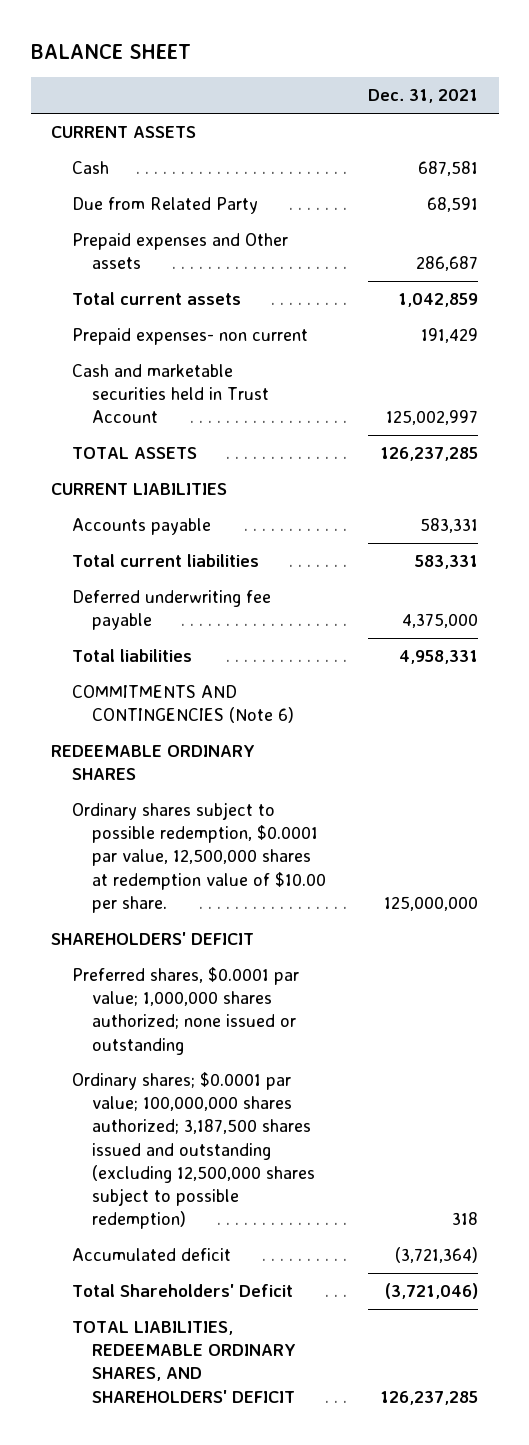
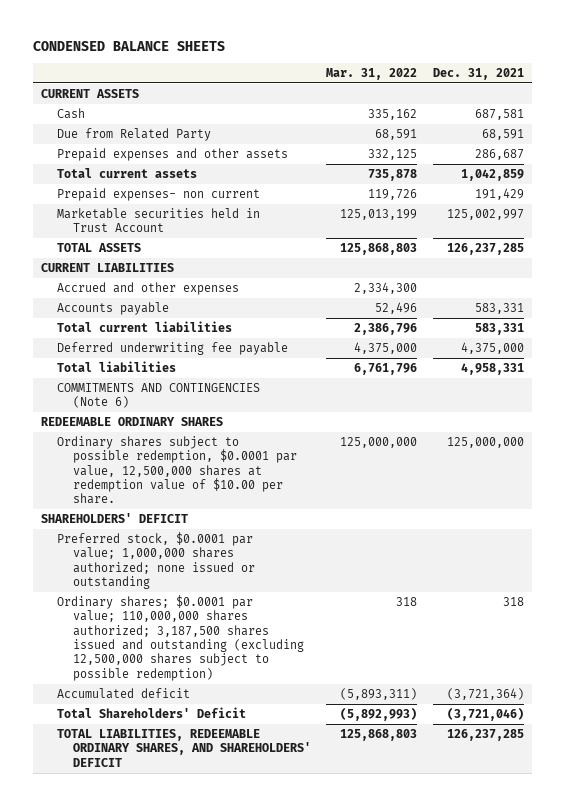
- BALANCE SHEET
+ CONDENSED BALANCE SHEETS
- | Dec. 31, 2021
+ | Mar. 31, 2022 | Dec. 31, 2021
- Prepaid expenses and Other assets | 286,687
+ Prepaid expenses and other assets | 332,125 | 286,687
- Cash and marketable securities held in Trust Account | 125,002,997
+ Marketable securities held in Trust Account | 125,013,199 | 125,002,997
+ Accrued and other expenses | 2,334,300 |
- Preferred shares, $0.0001 par value; 1,000,000 shares authorized; none issued or outstanding
- Ordinary shares; $0.0001 par value; 100,000,000 shares authorized; 3,187,500 shares issued and outstanding (excluding 12,500,000 shares subject to possible redemption) | 318
+ Preferred stock, $0.0001 par value; 1,000,000 shares authorized; none issued or outstanding
+ Ordinary shares; $0.0001 par value; 110,000,000 shares authorized; 3,187,500 shares issued and outstanding (excluding 12,500,000 shares subject to possible redemption) | 318 | 318

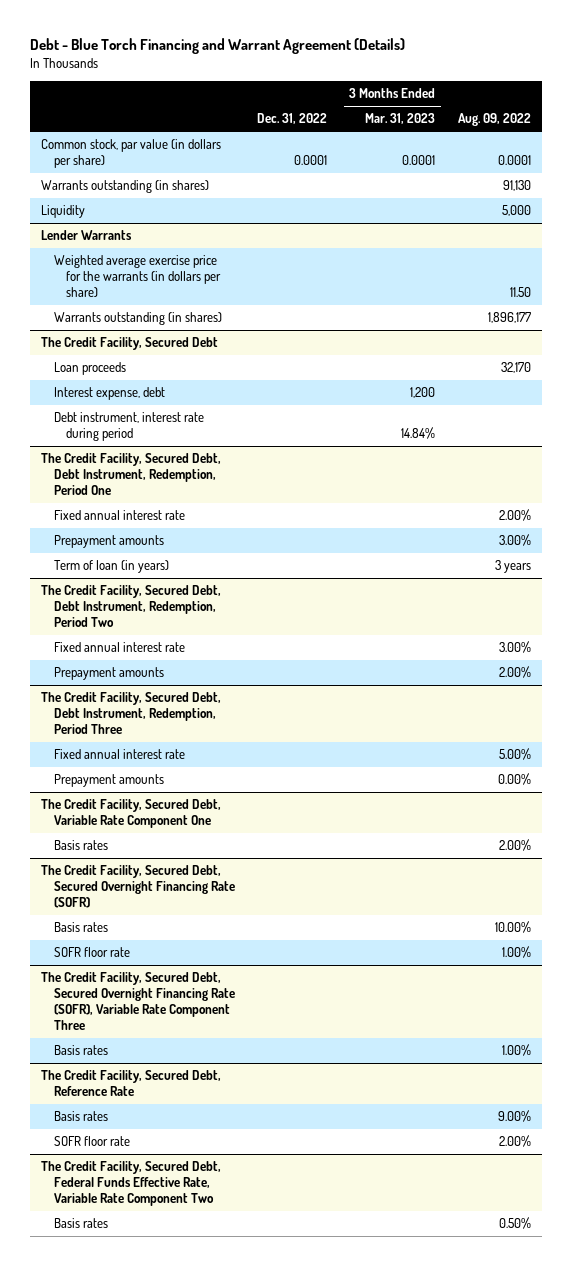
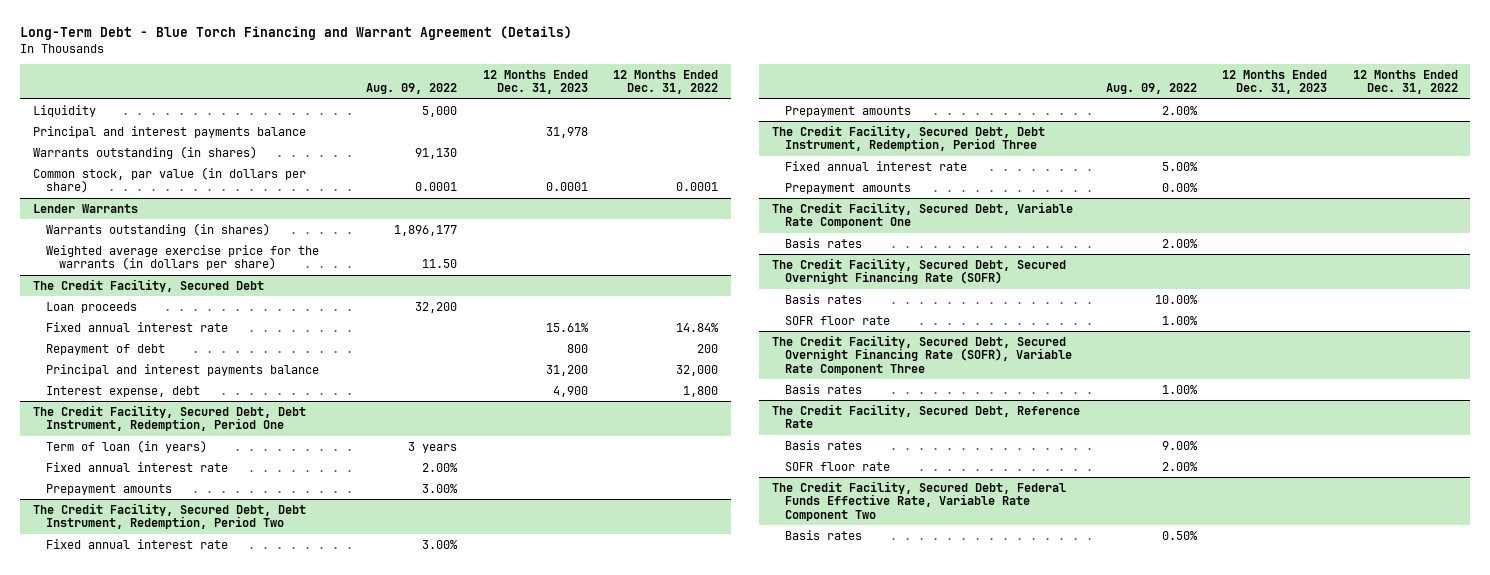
- Debt - Blue Torch Financing and Warrant Agreement (Details)
+ Long-Term Debt - Blue Torch Financing and Warrant Agreement (Details)
- | Dec. 31, 2022 | 3 Months Ended Mar. 31, 2023 | Aug. 09, 2022
+ | Aug. 09, 2022 | 12 Months Ended Dec. 31, 2023 | 12 Months Ended Dec. 31, 2022
+ Principal and interest payments balance | | 31,978 |
moved down: Warrants outstanding (in shares) | 91,130 | |
moved down: Common stock, par value (in dollars per share) | 0.0001 | 0.0001 | 0.0001
@ Lender Warrants
moved down: Weighted average exercise price for the warrants (in dollars per share) | 11.50 | |
@ The Credit Facility, Secured Debt
- Loan proceeds | | | 32,170
+ Loan proceeds | 32,200 | |
+ Fixed annual interest rate | | 15.61% | 14.84%
+ Repayment of debt | | 800 | 200
+ Principal and interest payments balance | | 31,200 | 32,000
- Debt instrument, interest rate during period | | 14.84% |
@ The Credit Facility, Secured Debt, Debt Instrument, Redemption, Period One
moved up: Term of loan (in years) | 3 years | |

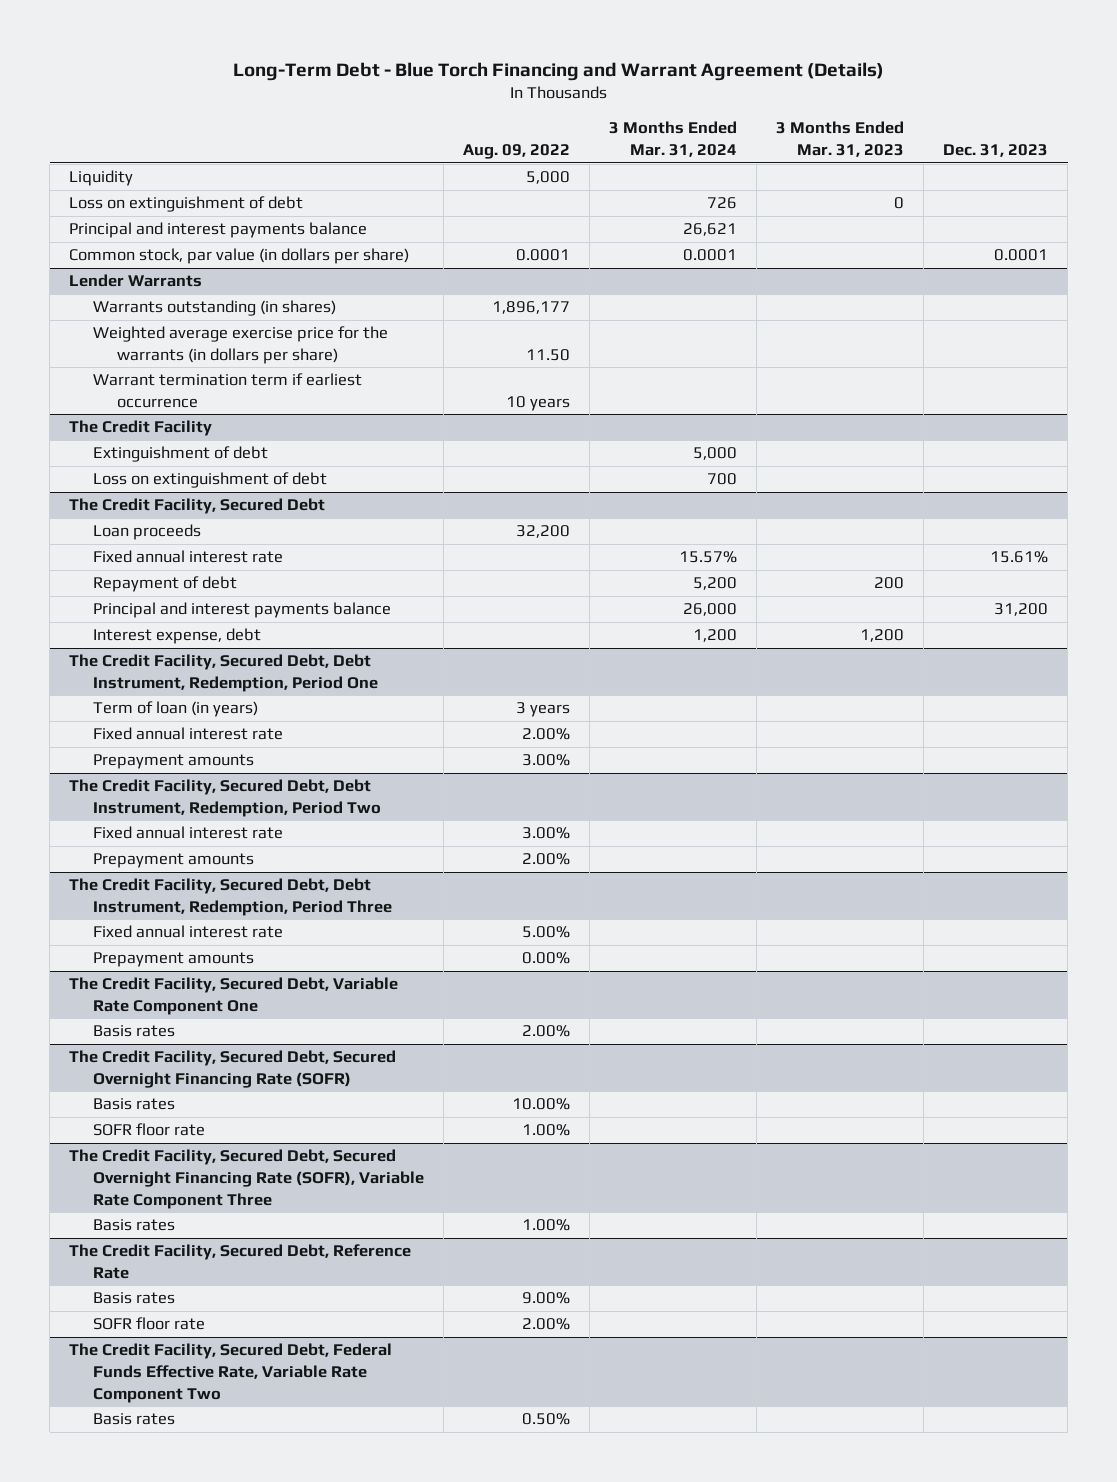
- | Aug. 09, 2022 | 12 Months Ended Dec. 31, 2023 | 12 Months Ended Dec. 31, 2022
+ | Aug. 09, 2022 | 3 Months Ended Mar. 31, 2024 | 3 Months Ended Mar. 31, 2023 | Dec. 31, 2023
+ Loss on extinguishment of debt | | 726 | 0 |
- Warrants outstanding (in shares) | 91,130 | |
@ Lender Warrants
+ Warrant termination term if earliest occurrence | 10 years | | |
+ The Credit Facility
+ Extinguishment of debt | | 5,000 | |
+ Loss on extinguishment of debt | | 700 | |

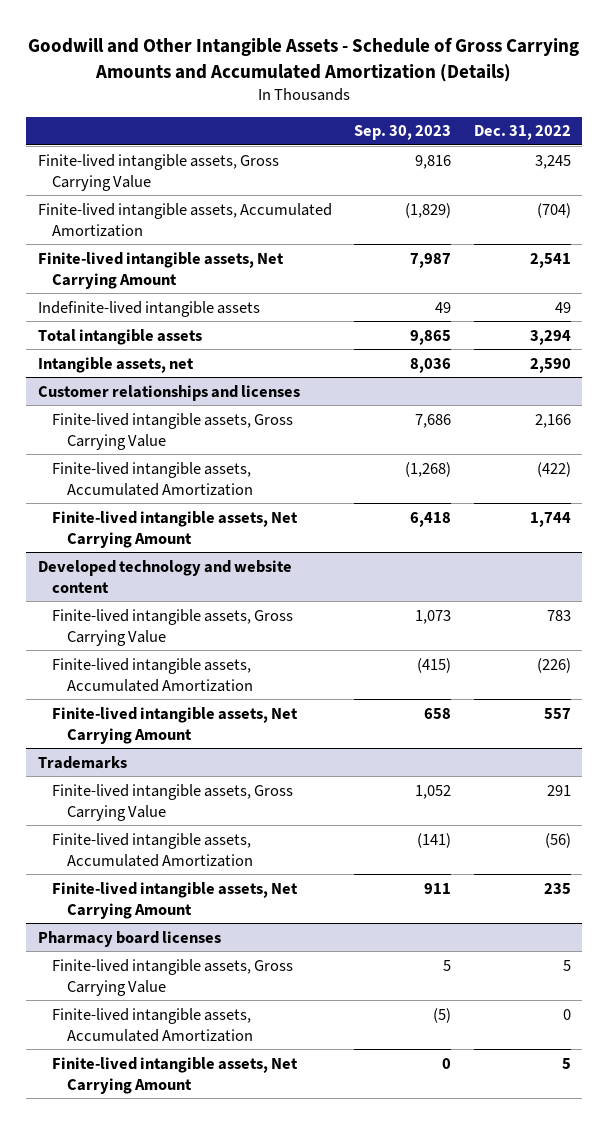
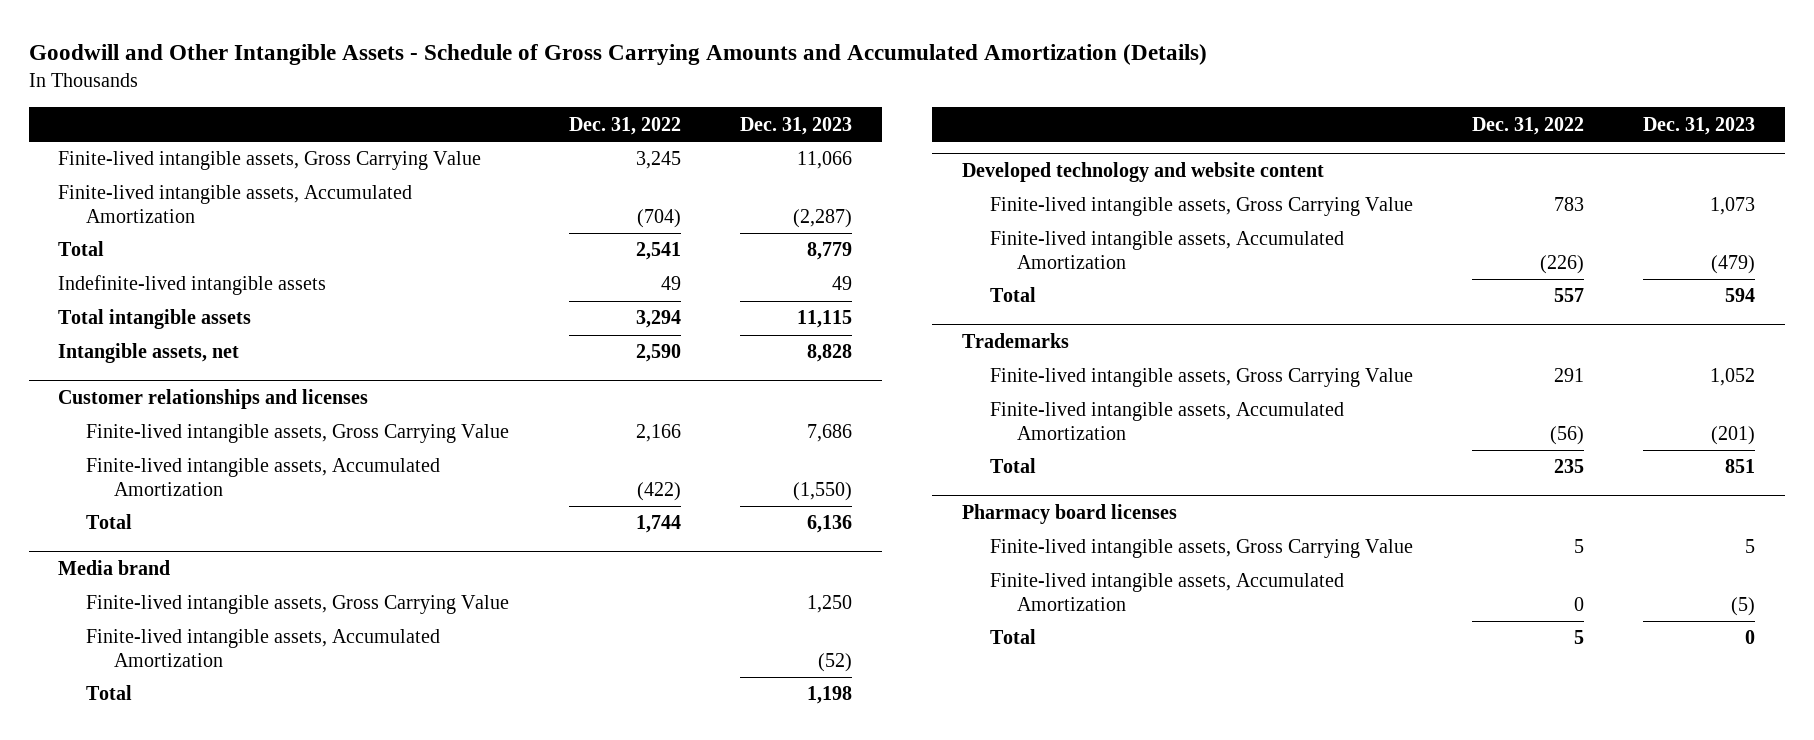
- | Sep. 30, 2023 | Dec. 31, 2022
+ | Dec. 31, 2022 | Dec. 31, 2023
- Finite-lived intangible assets, Net Carrying Amount | 7,987 | 2,541
+ Total | 2,541 | 8,779
@ Customer relationships and licenses
- Finite-lived intangible assets, Net Carrying Amount | 6,418 | 1,744
+ Total | 1,744 | 6,136
+ Media brand
+ Finite-lived intangible assets, Gross Carrying Value | | 1,250
+ Finite-lived intangible assets, Accumulated Amortization | | (52)
+ Total | | 1,198
@ Developed technology and website content
- Finite-lived intangible assets, Net Carrying Amount | 658 | 557
+ Total | 557 | 594
@ Trademarks
- Finite-lived intangible assets, Net Carrying Amount | 911 | 235
+ Total | 235 | 851
@ Pharmacy board licenses
- Finite-lived intangible assets, Net Carrying Amount | 0 | 5
+ Total | 5 | 0

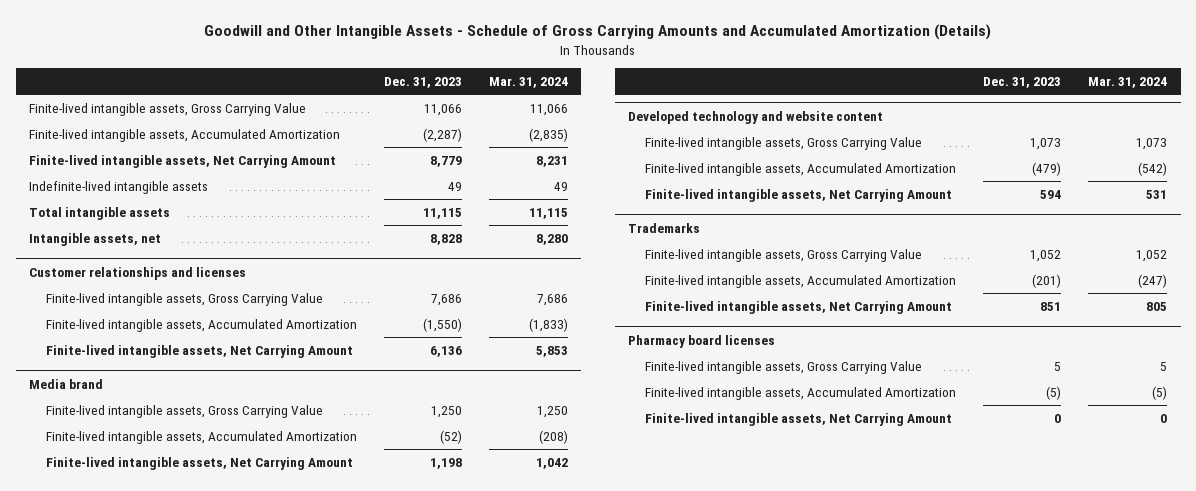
- | Dec. 31, 2022 | Dec. 31, 2023
+ | Dec. 31, 2023 | Mar. 31, 2024
- Total | 2,541 | 8,779
+ Finite-lived intangible assets, Net Carrying Amount | 8,779 | 8,231
@ Customer relationships and licenses
- Total | 1,744 | 6,136
+ Finite-lived intangible assets, Net Carrying Amount | 6,136 | 5,853
@ Media brand
- Total | | 1,198
+ Finite-lived intangible assets, Net Carrying Amount | 1,198 | 1,042
@ Developed technology and website content
- Total | 557 | 594
+ Finite-lived intangible assets, Net Carrying Amount | 594 | 531
@ Trademarks
- Total | 235 | 851
+ Finite-lived intangible assets, Net Carrying Amount | 851 | 805
@ Pharmacy board licenses
- Total | 5 | 0
+ Finite-lived intangible assets, Net Carrying Amount | 0 | 0

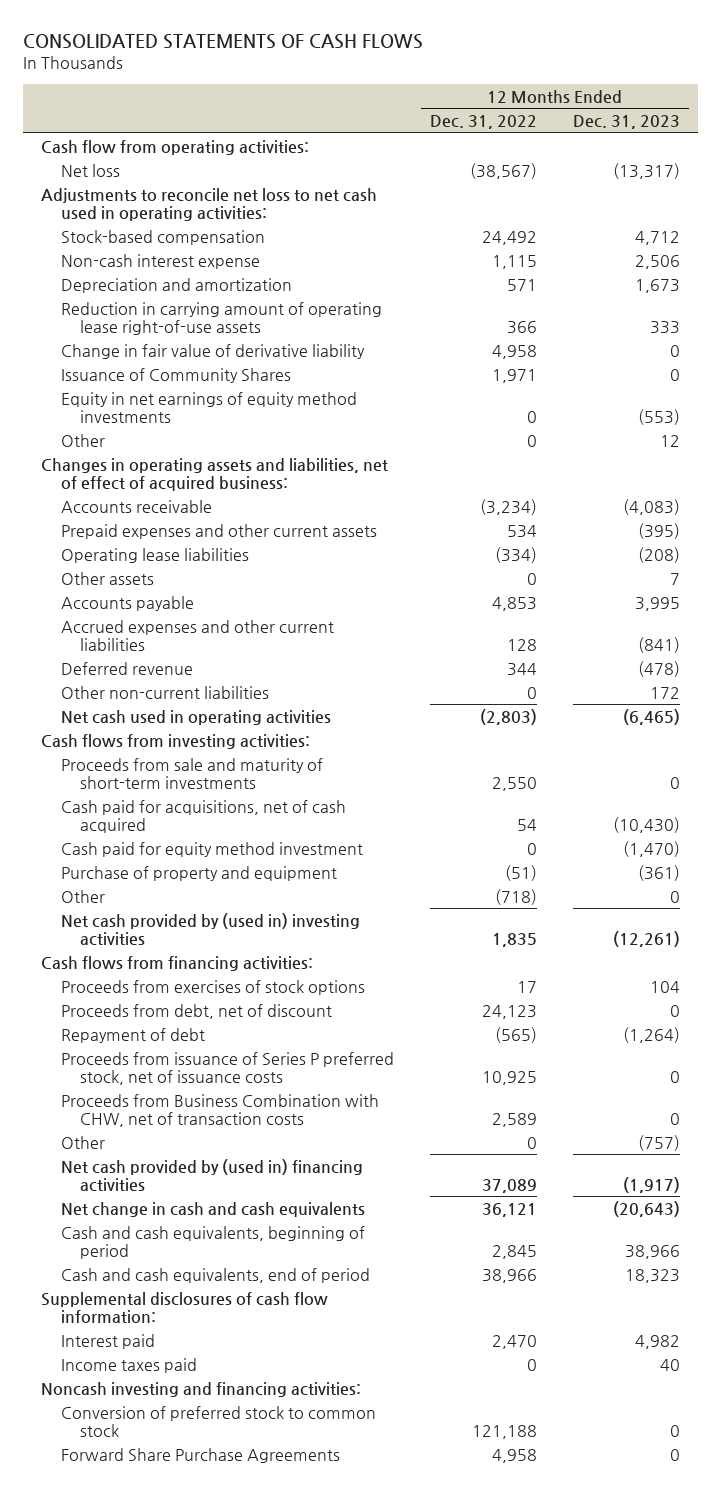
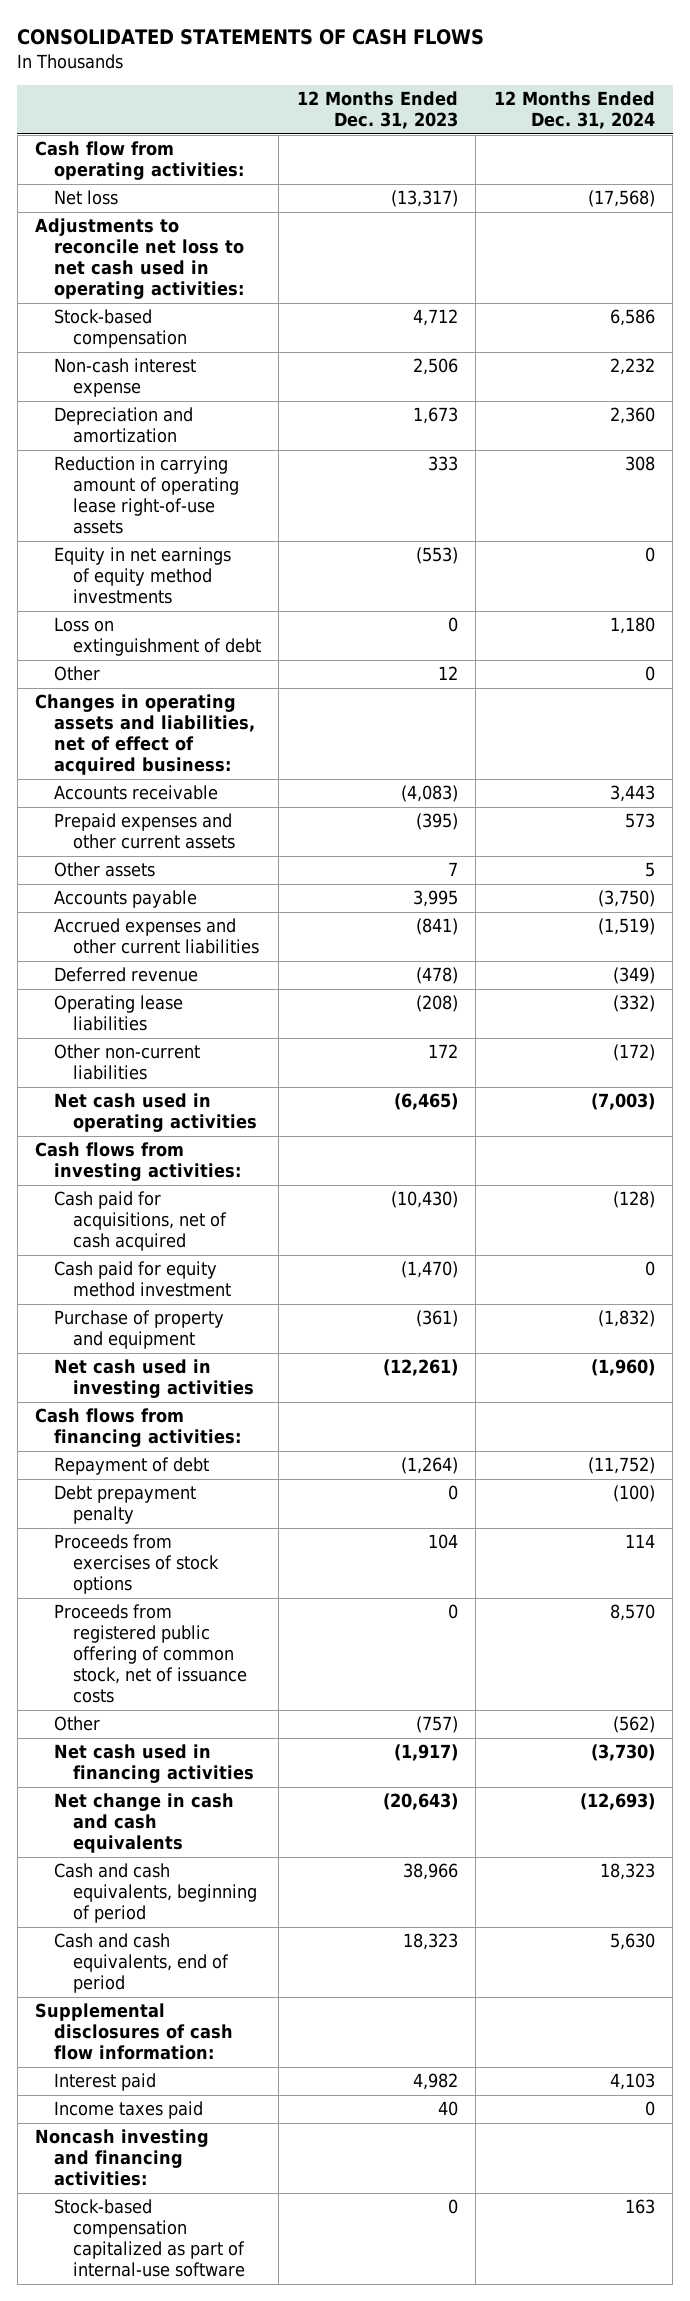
- | 12 Months Ended Dec. 31, 2022 | 12 Months Ended Dec. 31, 2023
+ | 12 Months Ended Dec. 31, 2023 | 12 Months Ended Dec. 31, 2024
- Change in fair value of derivative liability | 4,958 | 0
- Issuance of Community Shares | 1,971 | 0
+ Loss on extinguishment of debt | 0 | 1,180
moved down: Operating lease liabilities | (208) | (332)
- Proceeds from sale and maturity of short-term investments | 2,550 | 0
- Other | (718) | 0
- Net cash provided by (used in) investing activities | 1,835 | (12,261)
+ Net cash used in investing activities | (12,261) | (1,960)
- Proceeds from debt, net of discount | 24,123 | 0
- Proceeds from issuance of Series P preferred stock, net of issuance costs | 10,925 | 0
- Proceeds from Business Combination with CHW, net of transaction costs | 2,589 | 0
+ Debt prepayment penalty | 0 | (100)
moved down: Proceeds from exercises of stock options | 104 | 114
+ Proceeds from registered public offering of common stock, net of issuance costs | 0 | 8,570
- Net cash provided by (used in) financing activities | 37,089 | (1,917)
+ Net cash used in financing activities | (1,917) | (3,730)
- Conversion of preferred stock to common stock | 121,188 | 0
- Forward Share Purchase Agreements | 4,958 | 0
+ Stock-based compensation capitalized as part of internal-use software | 0 | 163

